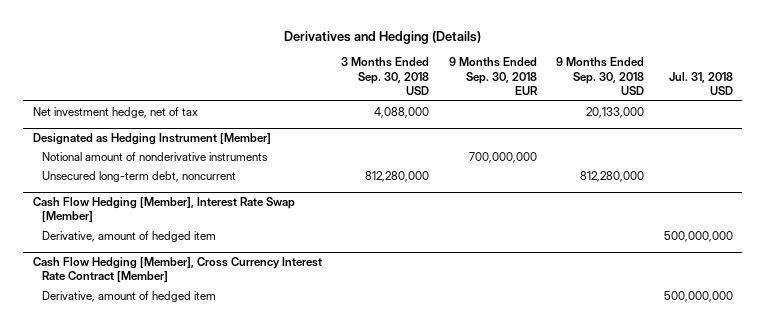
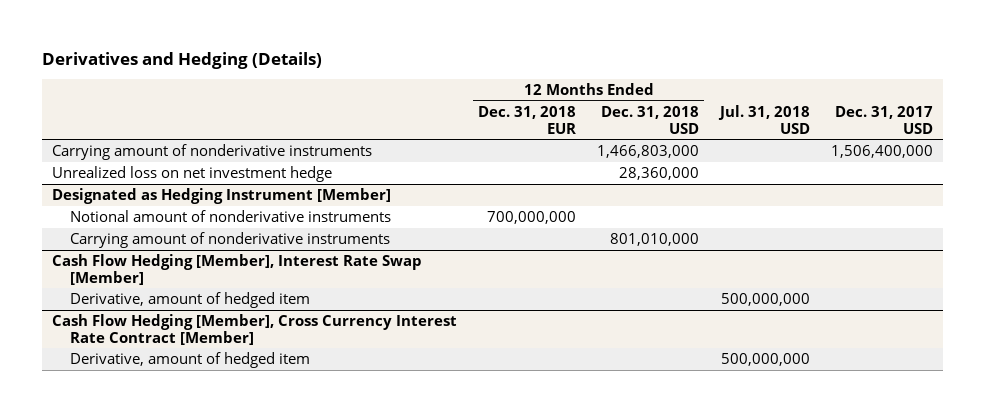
- | 3 Months Ended Sep. 30, 2018 USD | 9 Months Ended Sep. 30, 2018 EUR | 9 Months Ended Sep. 30, 2018 USD | Jul. 31, 2018 USD
+ | 12 Months Ended Dec. 31, 2018 EUR | 12 Months Ended Dec. 31, 2018 USD | Jul. 31, 2018 USD | Dec. 31, 2017 USD
- Net investment hedge, net of tax | 4,088,000 | | 20,133,000 |
+ Carrying amount of nonderivative instruments | | 1,466,803,000 | | 1,506,400,000
+ Unrealized loss on net investment hedge | | 28,360,000 | |
@ Designated as Hedging Instrument [Member]
- Unsecured long-term debt, noncurrent | 812,280,000 | | 812,280,000 |
+ Carrying amount of nonderivative instruments | | 801,010,000 | |

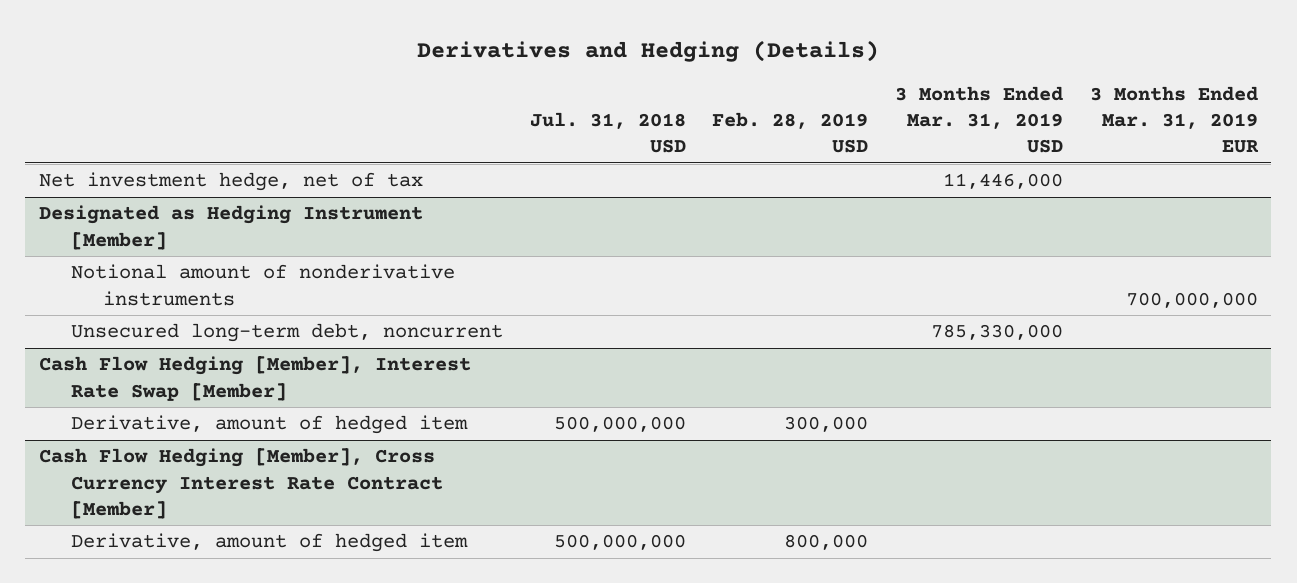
- | 12 Months Ended Dec. 31, 2018 EUR | 12 Months Ended Dec. 31, 2018 USD | Jul. 31, 2018 USD | Dec. 31, 2017 USD
+ | Jul. 31, 2018 USD | Feb. 28, 2019 USD | 3 Months Ended Mar. 31, 2019 USD | 3 Months Ended Mar. 31, 2019 EUR
- Carrying amount of nonderivative instruments | | 1,466,803,000 | | 1,506,400,000
- Unrealized loss on net investment hedge | | 28,360,000 | |
+ Net investment hedge, net of tax | | | 11,446,000 |
@ Designated as Hedging Instrument [Member]
- Carrying amount of nonderivative instruments | | 801,010,000 | |
+ Unsecured long-term debt, noncurrent | | | 785,330,000 |

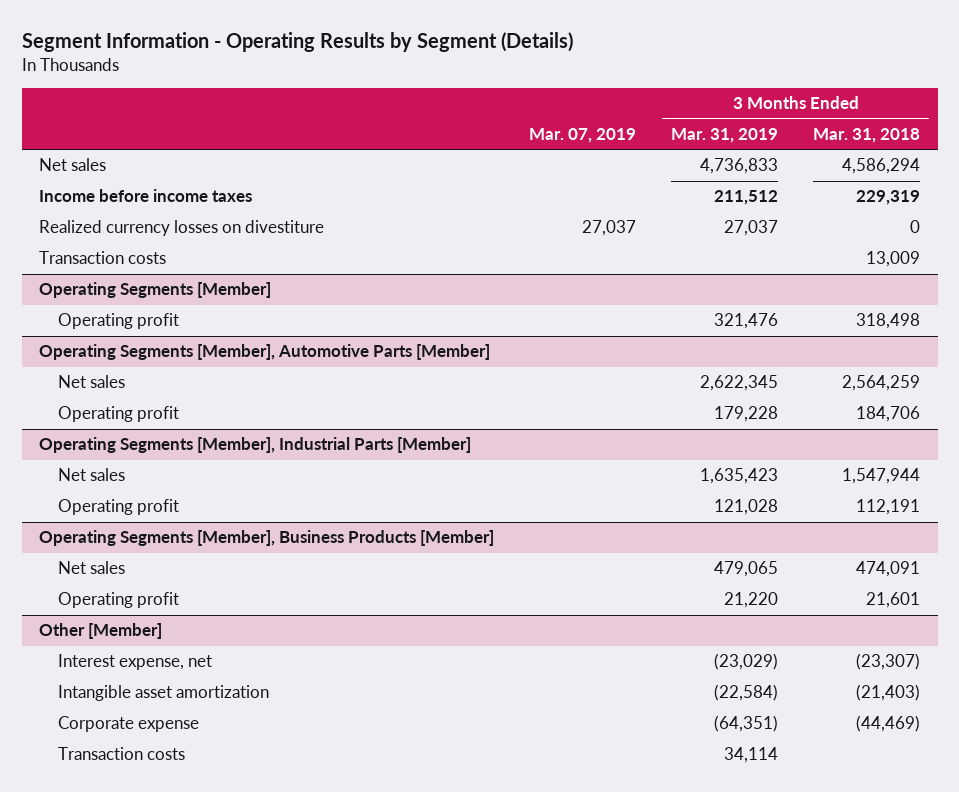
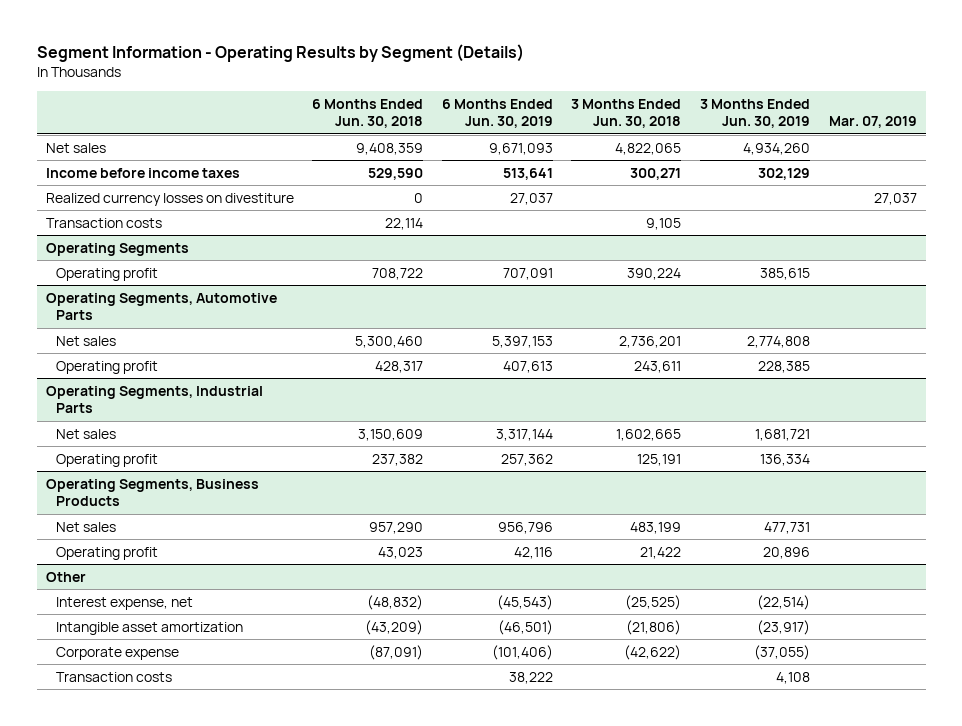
- | Mar. 07, 2019 | 3 Months Ended Mar. 31, 2019 | 3 Months Ended Mar. 31, 2018
+ | 6 Months Ended Jun. 30, 2018 | 6 Months Ended Jun. 30, 2019 | 3 Months Ended Jun. 30, 2018 | 3 Months Ended Jun. 30, 2019 | Mar. 07, 2019
- Operating Segments [Member]
+ Operating Segments
- Operating Segments [Member], Automotive Parts [Member]
+ Operating Segments, Automotive Parts
- Operating Segments [Member], Industrial Parts [Member]
+ Operating Segments, Industrial Parts
- Operating Segments [Member], Business Products [Member]
+ Operating Segments, Business Products
- Other [Member]
+ Other

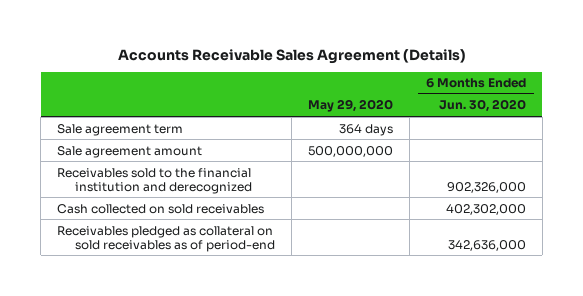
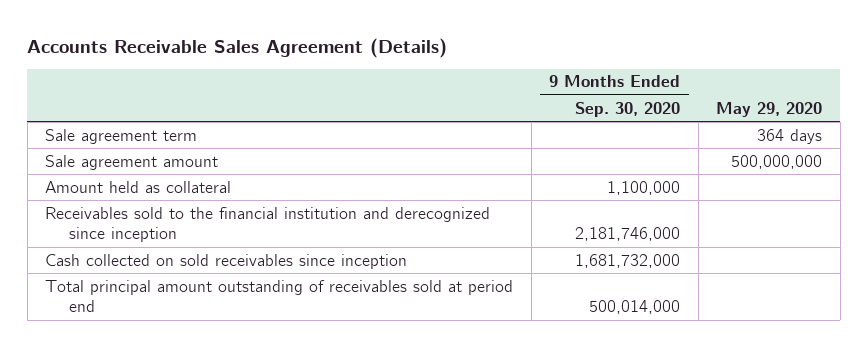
- | May 29, 2020 | 6 Months Ended Jun. 30, 2020
+ | 9 Months Ended Sep. 30, 2020 | May 29, 2020
- Receivables sold to the financial institution and derecognized | | 902,326,000
- Cash collected on sold receivables | | 402,302,000
- Receivables pledged as collateral on sold receivables as of period-end | | 342,636,000
+ Amount held as collateral | 1,100,000 |
+ Receivables sold to the financial institution and derecognized since inception | 2,181,746,000 |
+ Cash collected on sold receivables since inception | 1,681,732,000 |
+ Total principal amount outstanding of receivables sold at period end | 500,014,000 |

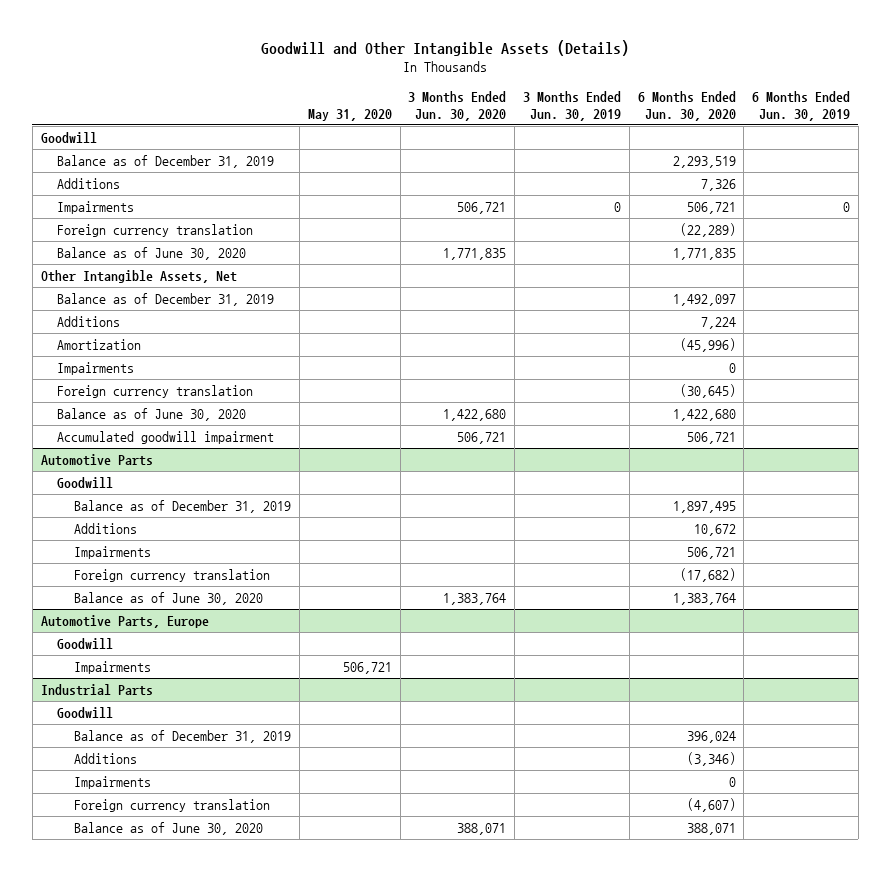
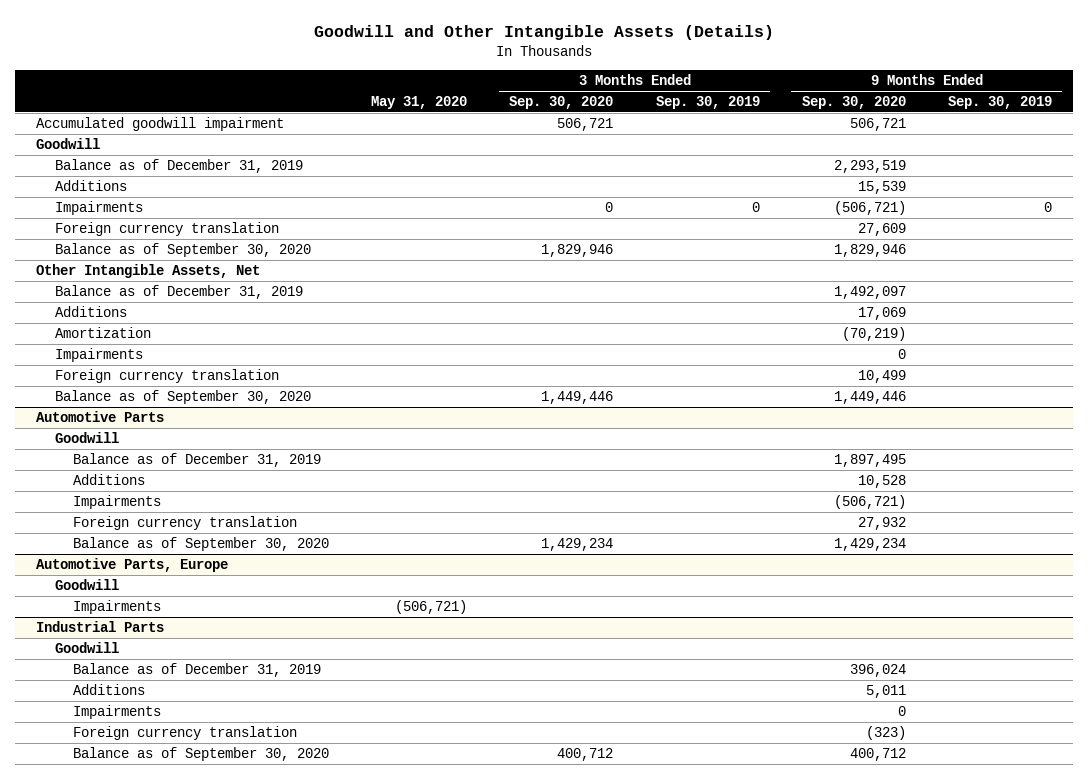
- | May 31, 2020 | 3 Months Ended Jun. 30, 2020 | 3 Months Ended Jun. 30, 2019 | 6 Months Ended Jun. 30, 2020 | 6 Months Ended Jun. 30, 2019
+ | May 31, 2020 | 3 Months Ended Sep. 30, 2020 | 3 Months Ended Sep. 30, 2019 | 9 Months Ended Sep. 30, 2020 | 9 Months Ended Sep. 30, 2019
moved up: Accumulated goodwill impairment | | 506,721 | | 506,721 |
- Balance as of June 30, 2020 | | 1,771,835 | | 1,771,835 |
+ Balance as of September 30, 2020 | | 1,829,946 | | 1,829,946 |
- Balance as of June 30, 2020 | | 1,422,680 | | 1,422,680 |
+ Balance as of September 30, 2020 | | 1,449,446 | | 1,449,446 |
@ Automotive Parts
- Balance as of June 30, 2020 | | 1,383,764 | | 1,383,764 |
+ Balance as of September 30, 2020 | | 1,429,234 | | 1,429,234 |
@ Automotive Parts, Europe
- Impairments | 506,721 | | | |
+ Impairments | (506,721) | | | |
@ Industrial Parts
- Balance as of June 30, 2020 | | 388,071 | | 388,071 |
+ Balance as of September 30, 2020 | | 400,712 | | 400,712 |

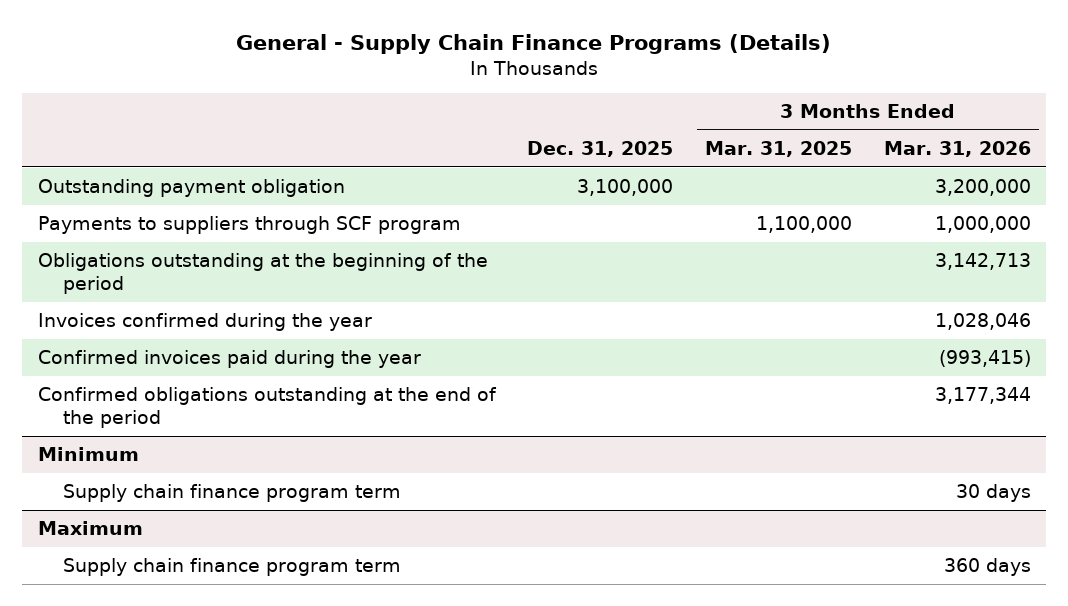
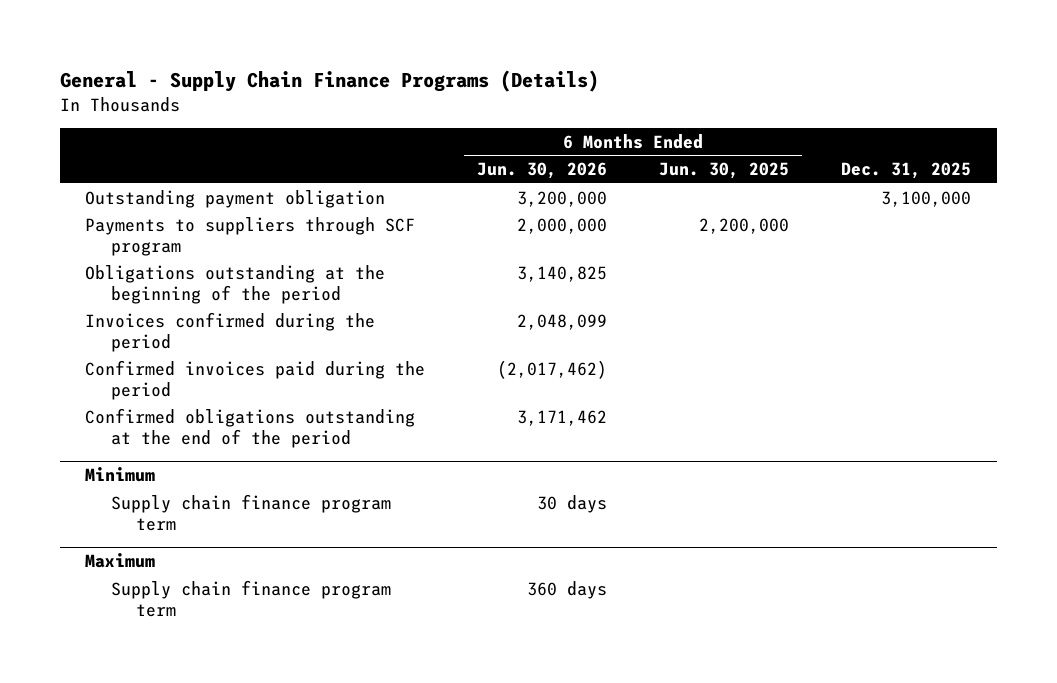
- | Dec. 31, 2025 | 3 Months Ended Mar. 31, 2025 | 3 Months Ended Mar. 31, 2026
+ | 6 Months Ended Jun. 30, 2026 | 6 Months Ended Jun. 30, 2025 | Dec. 31, 2025
- Invoices confirmed during the year | | | 1,028,046
- Confirmed invoices paid during the year | | | (993,415)
+ Invoices confirmed during the period | 2,048,099 | |
+ Confirmed invoices paid during the period | (2,017,462) | |

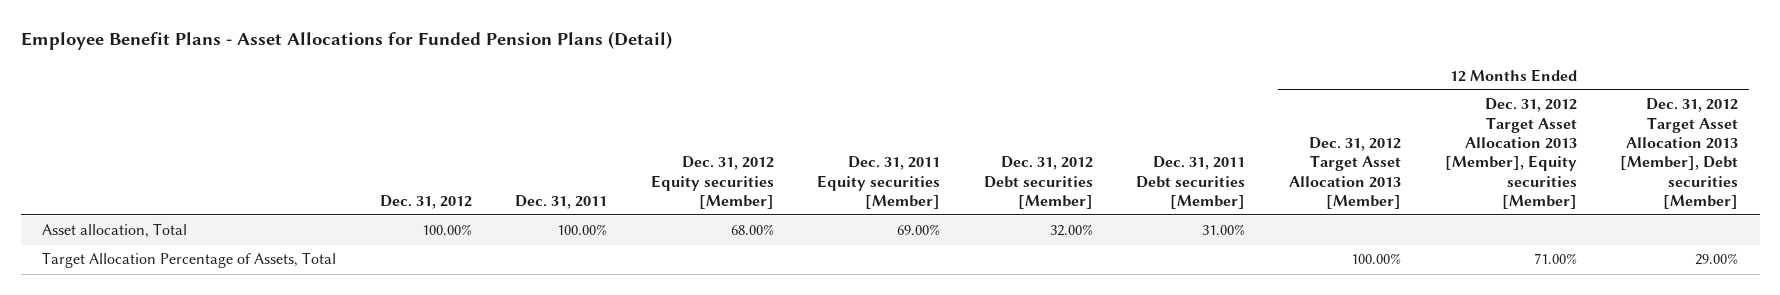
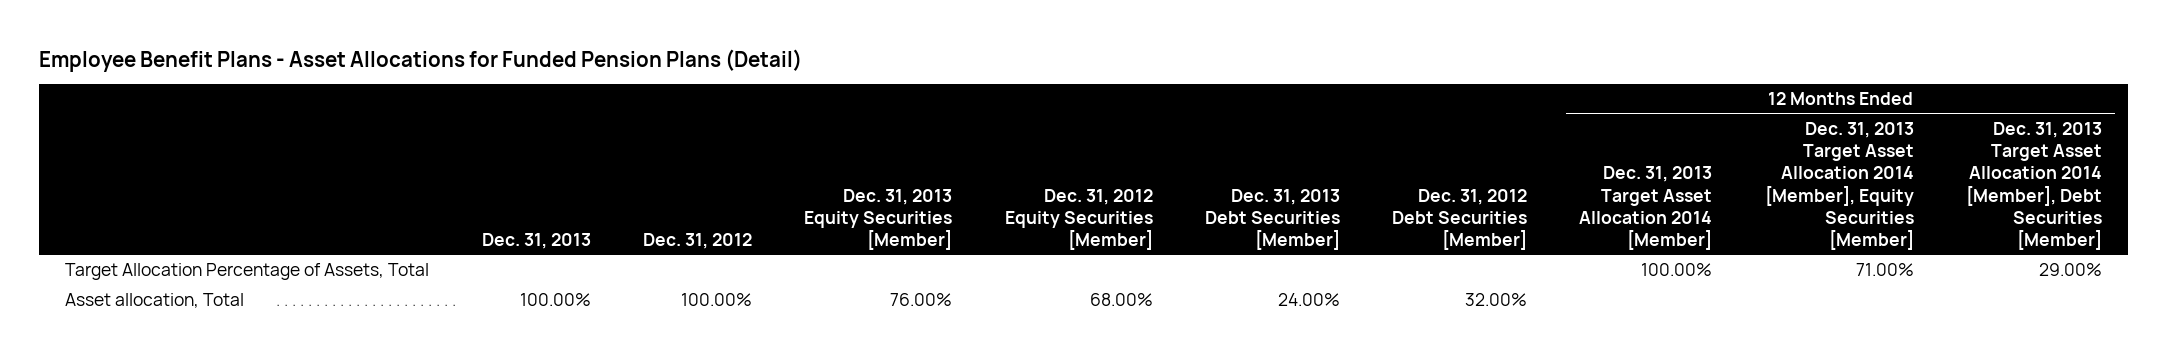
- | Dec. 31, 2012 | Dec. 31, 2011 | Dec. 31, 2012 Equity securities [Member] | Dec. 31, 2011 Equity securities [Member] | Dec. 31, 2012 Debt securities [Member] | Dec. 31, 2011 Debt securities [Member] | 12 Months Ended Dec. 31, 2012 Target Asset Allocation 2013 [Member] | 12 Months Ended Dec. 31, 2012 Target Asset Allocation 2013 [Member], Equity securities [Member] | 12 Months Ended Dec. 31, 2012 Target Asset Allocation 2013 [Member], Debt securities [Member]
+ | Dec. 31, 2013 | Dec. 31, 2012 | Dec. 31, 2013 Equity Securities [Member] | Dec. 31, 2012 Equity Securities [Member] | Dec. 31, 2013 Debt Securities [Member] | Dec. 31, 2012 Debt Securities [Member] | 12 Months Ended Dec. 31, 2013 Target Asset Allocation 2014 [Member] | 12 Months Ended Dec. 31, 2013 Target Asset Allocation 2014 [Member], Equity Securities [Member] | 12 Months Ended Dec. 31, 2013 Target Asset Allocation 2014 [Member], Debt Securities [Member]
moved down: Asset allocation, Total | 100.00% | 100.00% | 76.00% | 68.00% | 24.00% | 32.00% | | |

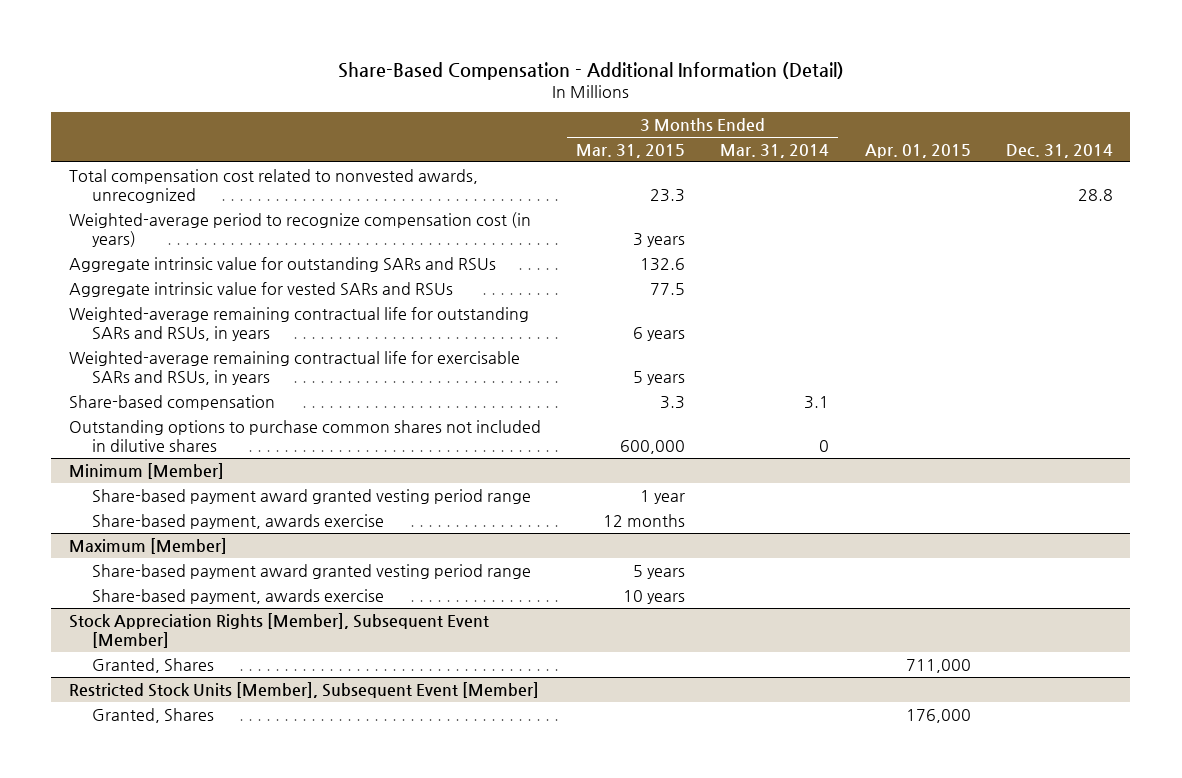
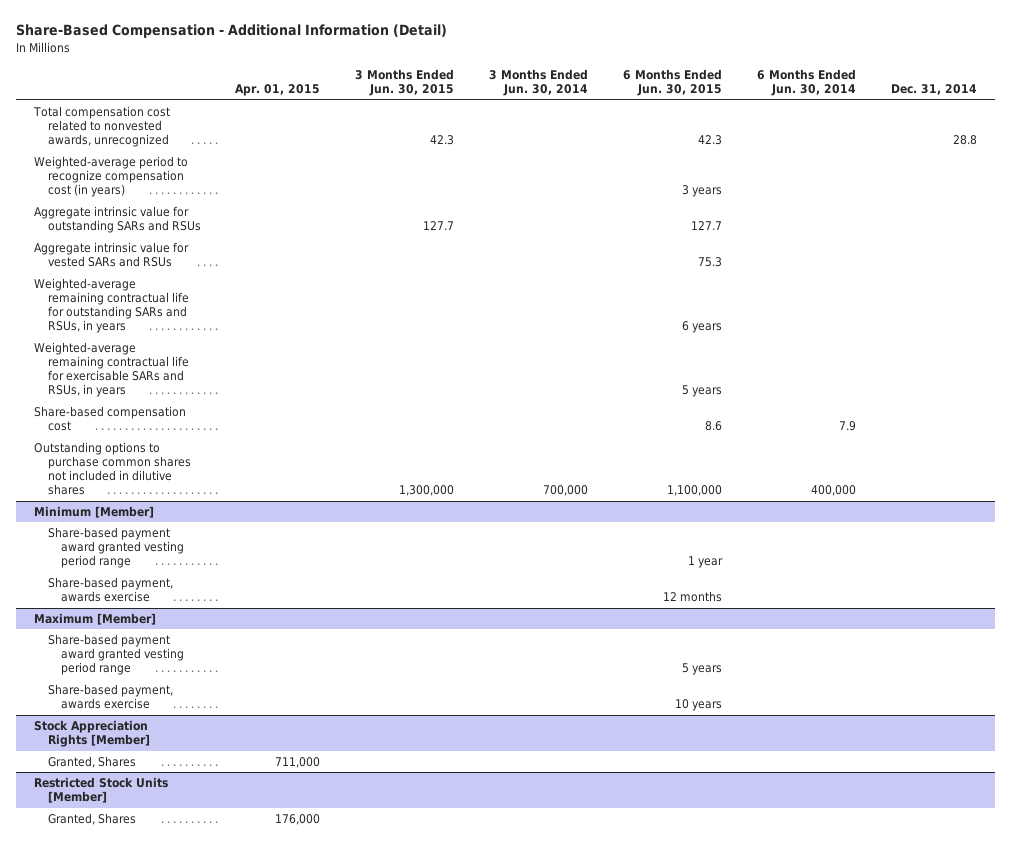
- | 3 Months Ended Mar. 31, 2015 | 3 Months Ended Mar. 31, 2014 | Apr. 01, 2015 | Dec. 31, 2014
+ | Apr. 01, 2015 | 3 Months Ended Jun. 30, 2015 | 3 Months Ended Jun. 30, 2014 | 6 Months Ended Jun. 30, 2015 | 6 Months Ended Jun. 30, 2014 | Dec. 31, 2014
- Share-based compensation | 3.3 | 3.1 | |
+ Share-based compensation cost | | | | 8.6 | 7.9 |
- Stock Appreciation Rights [Member], Subsequent Event [Member]
+ Stock Appreciation Rights [Member]
- Restricted Stock Units [Member], Subsequent Event [Member]
+ Restricted Stock Units [Member]

